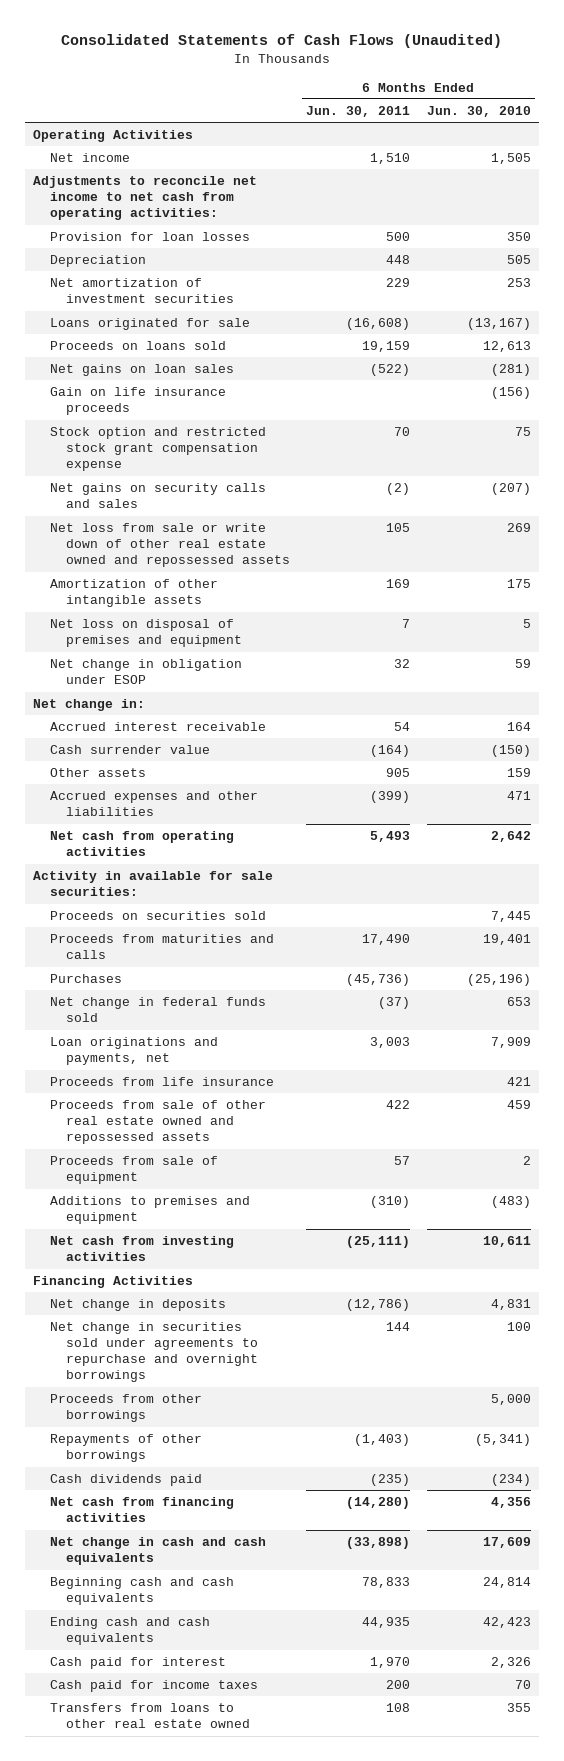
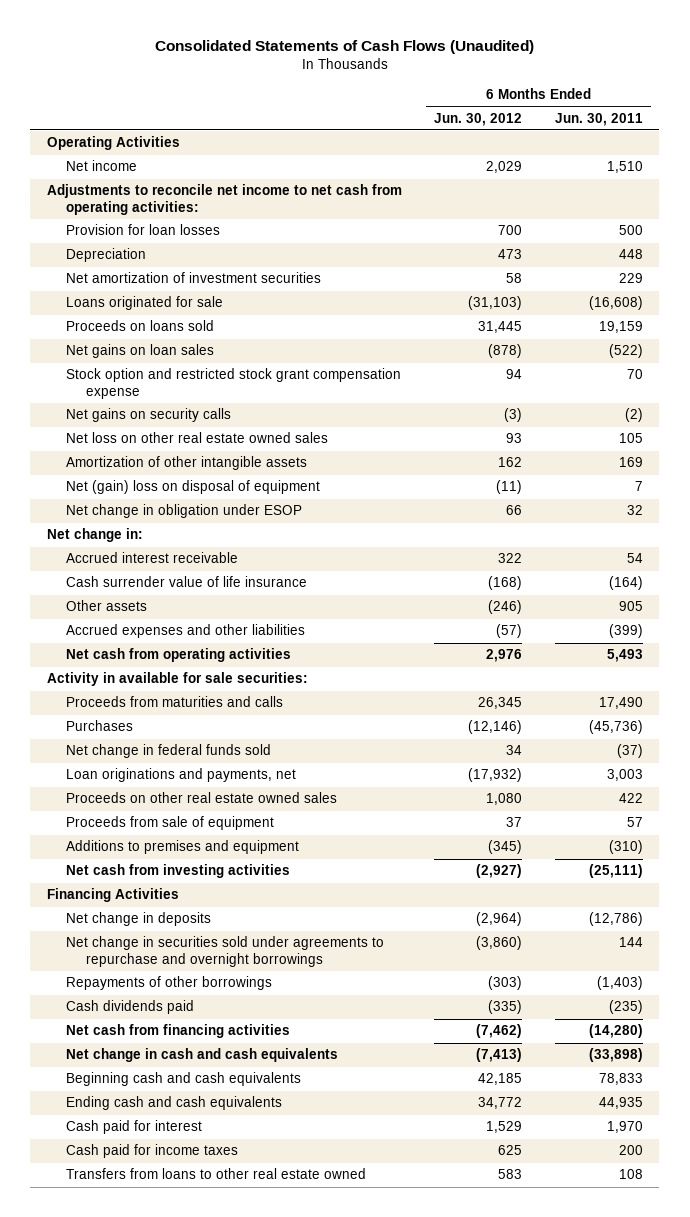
- | 6 Months Ended Jun. 30, 2011 | 6 Months Ended Jun. 30, 2010
+ | 6 Months Ended Jun. 30, 2012 | 6 Months Ended Jun. 30, 2011
- Gain on life insurance proceeds | | (156)
- Net gains on security calls and sales | (2) | (207)
- Net loss from sale or write down of other real estate owned and repossessed assets | 105 | 269
+ Net gains on security calls | (3) | (2)
+ Net loss on other real estate owned sales | 93 | 105
- Net loss on disposal of premises and equipment | 7 | 5
+ Net (gain) loss on disposal of equipment | (11) | 7
- Cash surrender value | (164) | (150)
+ Cash surrender value of life insurance | (168) | (164)
- Proceeds on securities sold | | 7,445
- Proceeds from life insurance | | 421
- Proceeds from sale of other real estate owned and repossessed assets | 422 | 459
+ Proceeds on other real estate owned sales | 1,080 | 422
- Proceeds from other borrowings | | 5,000

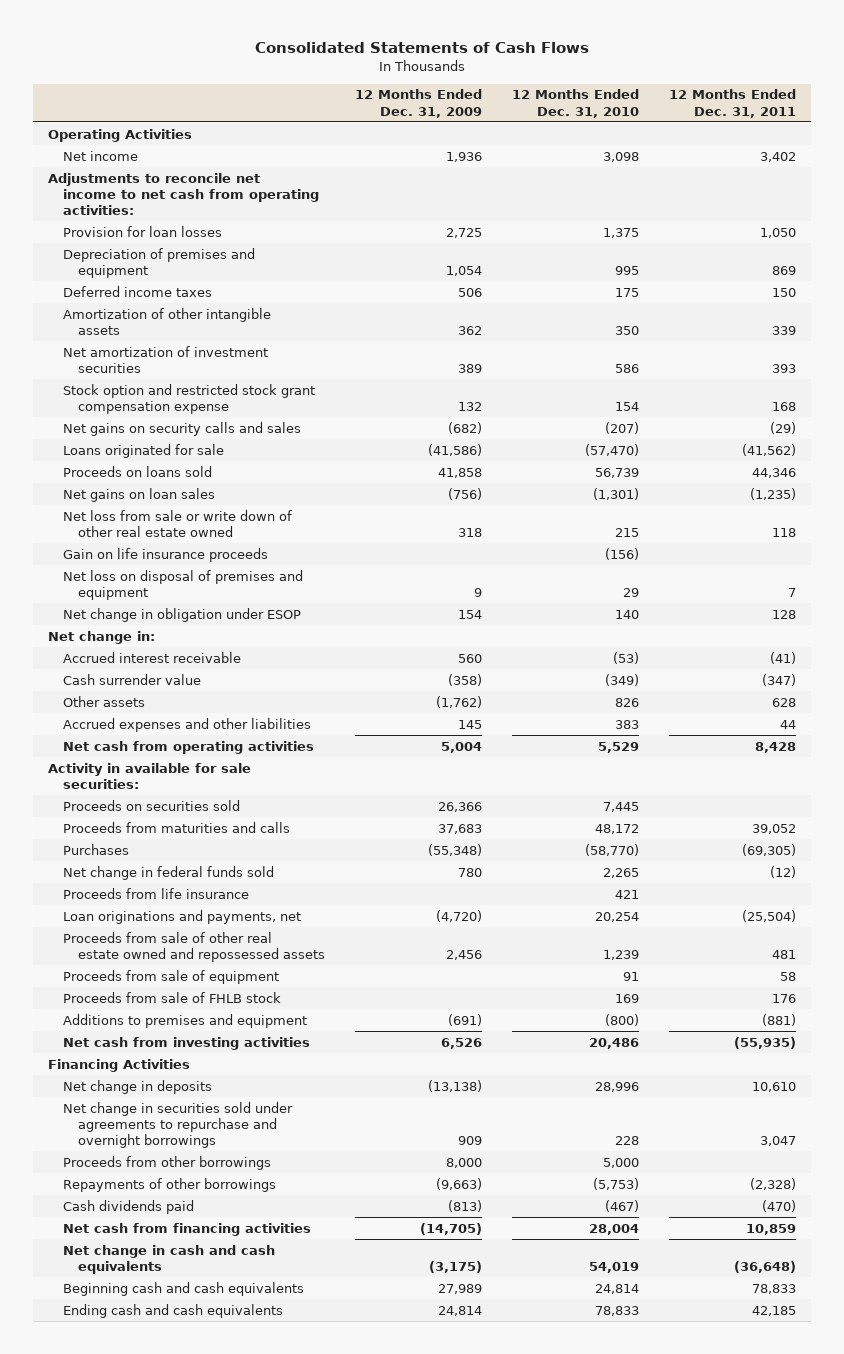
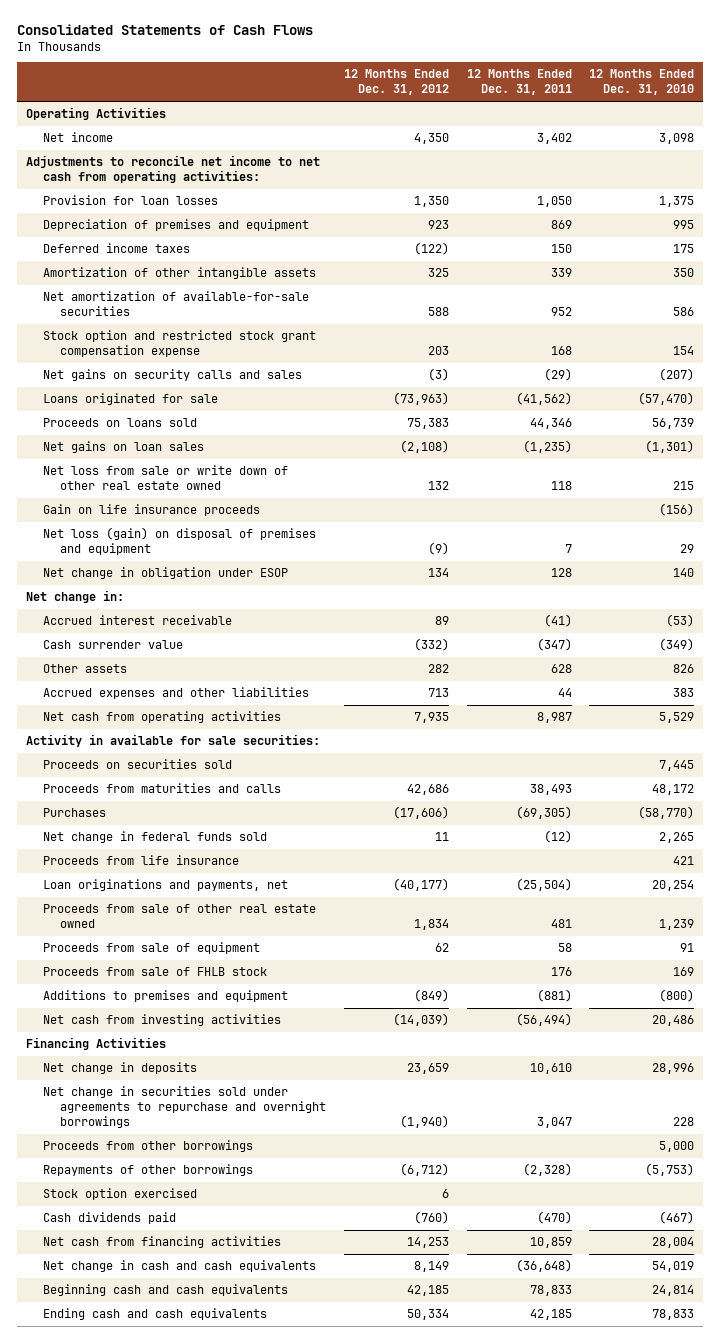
- | 12 Months Ended Dec. 31, 2009 | 12 Months Ended Dec. 31, 2010 | 12 Months Ended Dec. 31, 2011
+ | 12 Months Ended Dec. 31, 2012 | 12 Months Ended Dec. 31, 2011 | 12 Months Ended Dec. 31, 2010
- Net amortization of investment securities | 389 | 586 | 393
+ Net amortization of available-for-sale securities | 588 | 952 | 586
- Net loss on disposal of premises and equipment | 9 | 29 | 7
+ Net loss (gain) on disposal of premises and equipment | (9) | 7 | 29
- Net cash from operating activities | 5,004 | 5,529 | 8,428
+ Net cash from operating activities | 7,935 | 8,987 | 5,529
- Proceeds from maturities and calls | 37,683 | 48,172 | 39,052
+ Proceeds from maturities and calls | 42,686 | 38,493 | 48,172
- Proceeds from sale of other real estate owned and repossessed assets | 2,456 | 1,239 | 481
+ Proceeds from sale of other real estate owned | 1,834 | 481 | 1,239
- Net cash from investing activities | 6,526 | 20,486 | (55,935)
+ Net cash from investing activities | (14,039) | (56,494) | 20,486
+ Stock option exercised | 6 | |

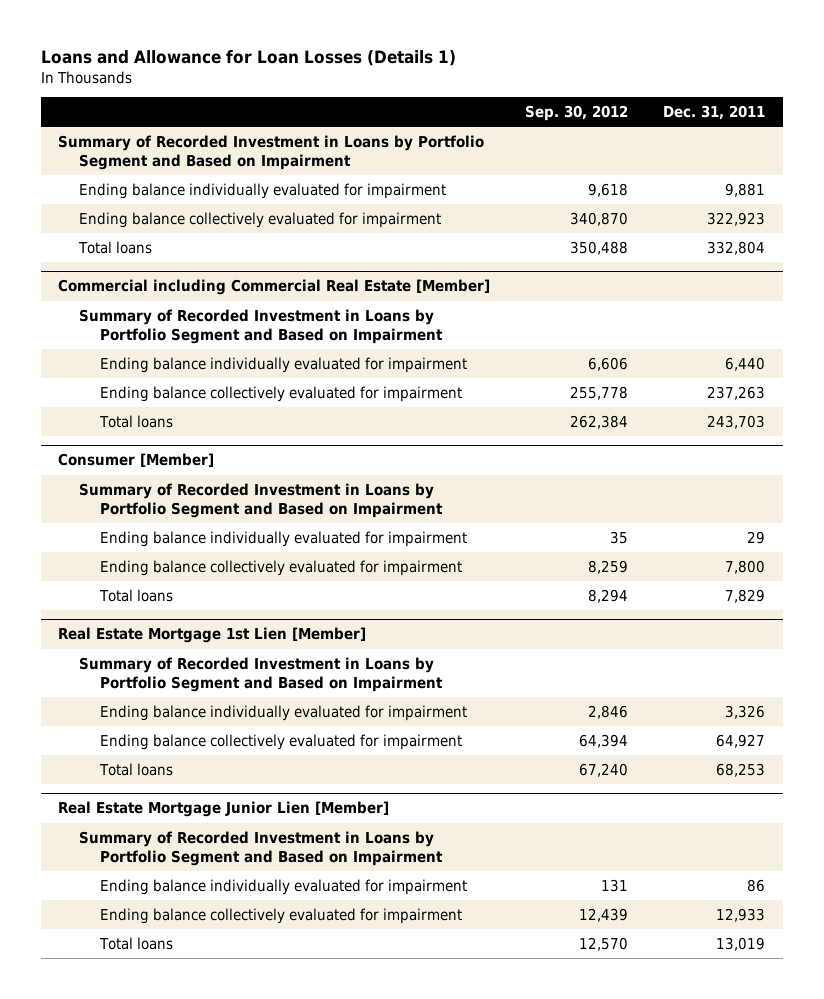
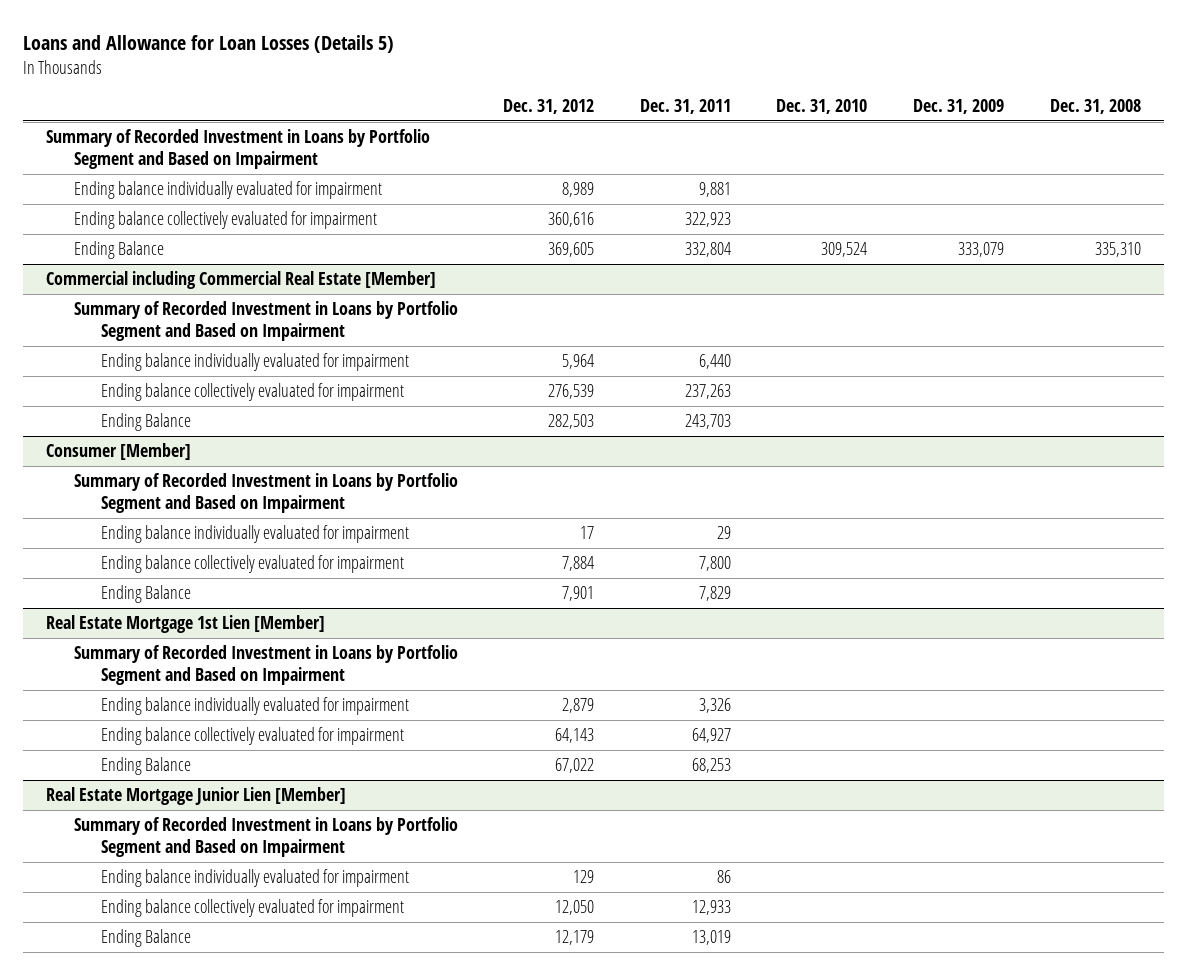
- Loans and Allowance for Loan Losses (Details 1)
+ Loans and Allowance for Loan Losses (Details 5)
- | Sep. 30, 2012 | Dec. 31, 2011
+ | Dec. 31, 2012 | Dec. 31, 2011 | Dec. 31, 2010 | Dec. 31, 2009 | Dec. 31, 2008
- Total loans | 350,488 | 332,804
+ Ending Balance | 369,605 | 332,804 | 309,524 | 333,079 | 335,310
@ Commercial including Commercial Real Estate [Member]
- Total loans | 262,384 | 243,703
+ Ending Balance | 282,503 | 243,703 | | |
@ Consumer [Member]
- Total loans | 8,294 | 7,829
+ Ending Balance | 7,901 | 7,829 | | |
@ Real Estate Mortgage 1st Lien [Member]
- Total loans | 67,240 | 68,253
+ Ending Balance | 67,022 | 68,253 | | |
@ Real Estate Mortgage Junior Lien [Member]
- Total loans | 12,570 | 13,019
+ Ending Balance | 12,179 | 13,019 | | |

